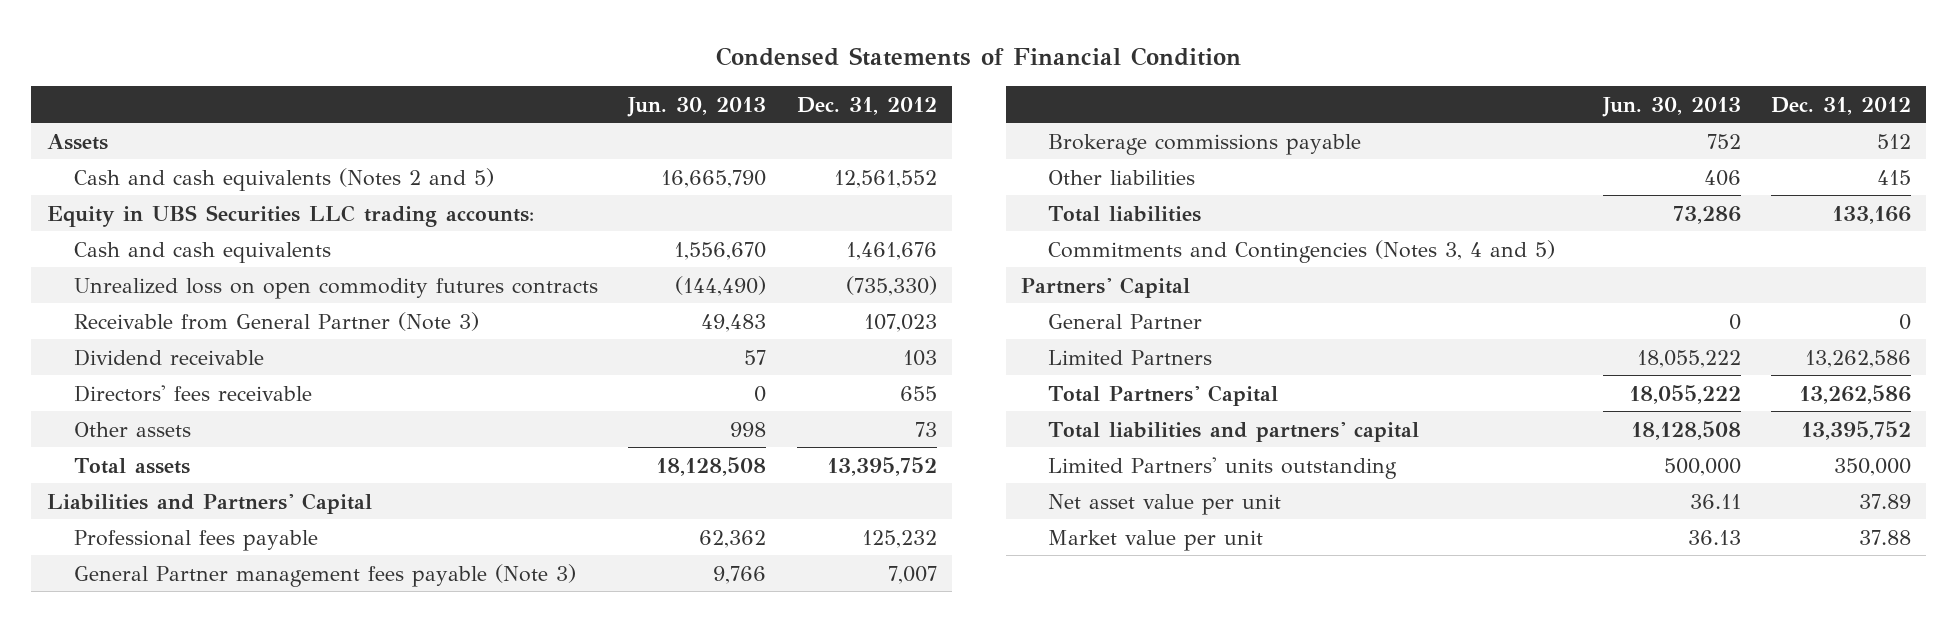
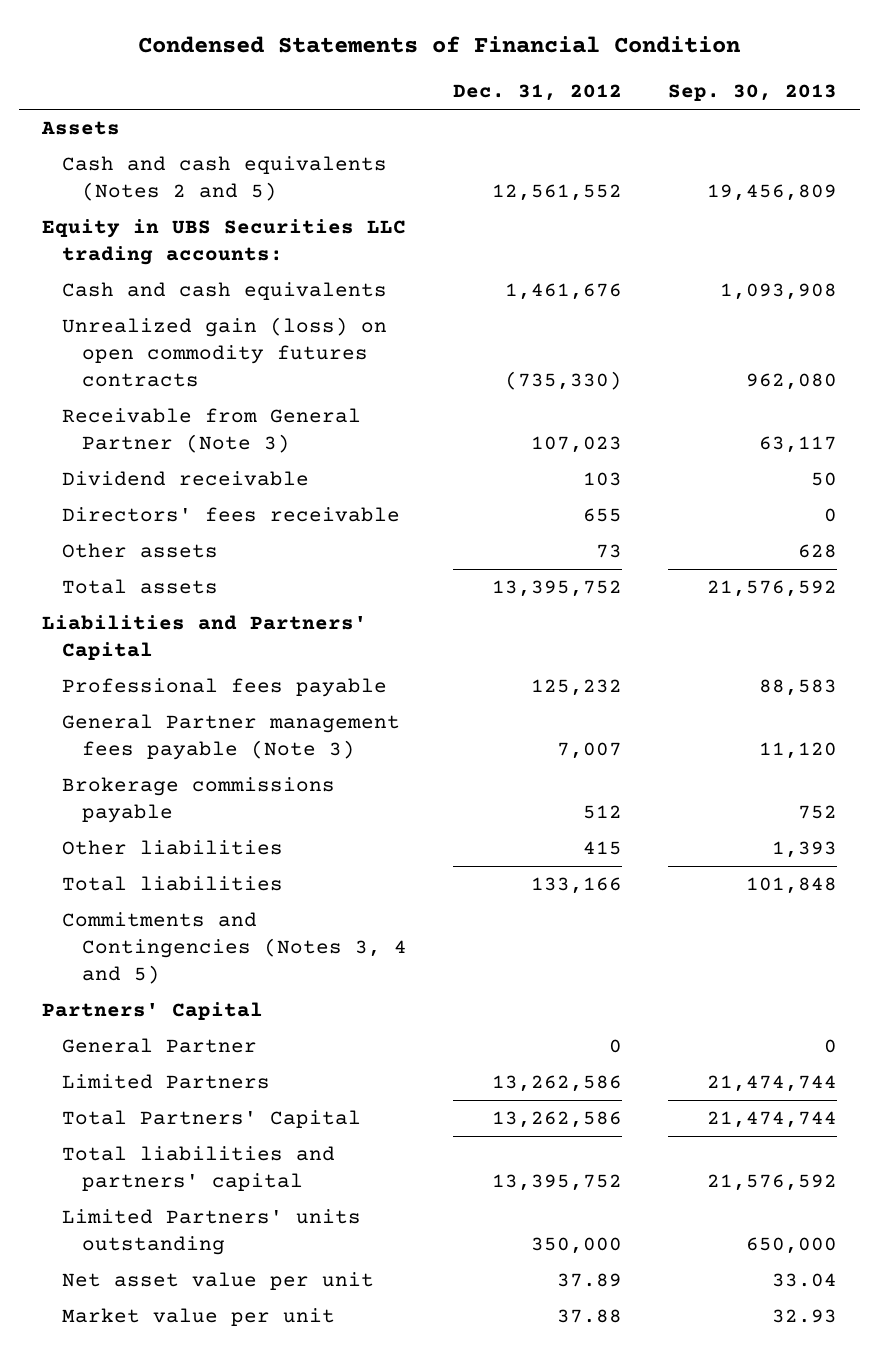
- | Jun. 30, 2013 | Dec. 31, 2012
+ | Dec. 31, 2012 | Sep. 30, 2013
- Unrealized loss on open commodity futures contracts | (144,490) | (735,330)
+ Unrealized gain (loss) on open commodity futures contracts | (735,330) | 962,080

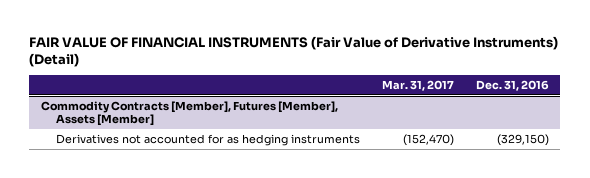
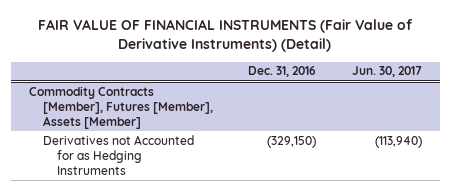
- | Mar. 31, 2017 | Dec. 31, 2016
+ | Dec. 31, 2016 | Jun. 30, 2017
@ Commodity Contracts [Member], Futures [Member], Assets [Member]
- Derivatives not accounted for as hedging instruments | (152,470) | (329,150)
+ Derivatives not Accounted for as Hedging Instruments | (329,150) | (113,940)

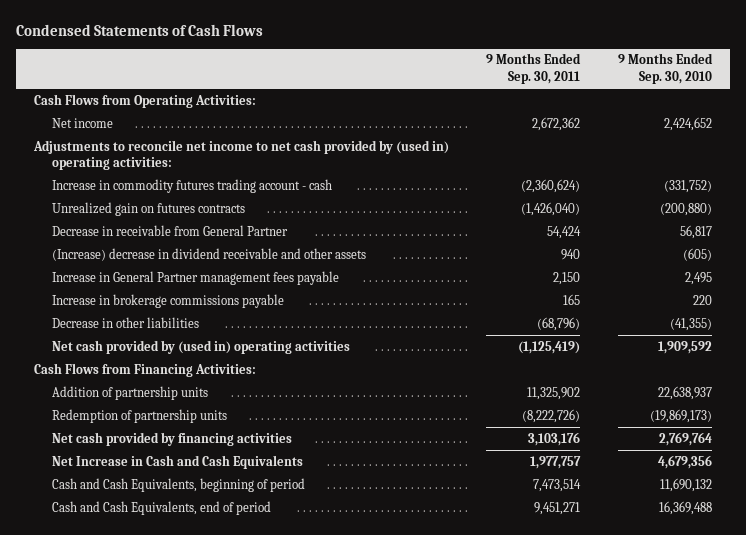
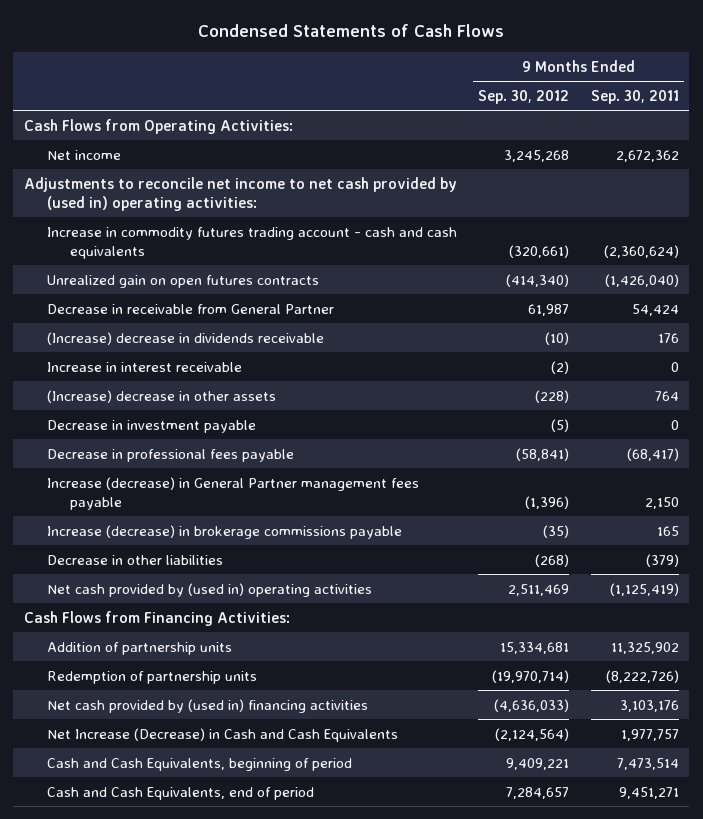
- | 9 Months Ended Sep. 30, 2011 | 9 Months Ended Sep. 30, 2010
+ | 9 Months Ended Sep. 30, 2012 | 9 Months Ended Sep. 30, 2011
- Increase in commodity futures trading account - cash | (2,360,624) | (331,752)
- Unrealized gain on futures contracts | (1,426,040) | (200,880)
+ Increase in commodity futures trading account - cash and cash equivalents | (320,661) | (2,360,624)
+ Unrealized gain on open futures contracts | (414,340) | (1,426,040)
- (Increase) decrease in dividend receivable and other assets | 940 | (605)
- Increase in General Partner management fees payable | 2,150 | 2,495
- Increase in brokerage commissions payable | 165 | 220
- Decrease in other liabilities | (68,796) | (41,355)
+ (Increase) decrease in dividends receivable | (10) | 176
+ Increase in interest receivable | (2) | 0
+ (Increase) decrease in other assets | (228) | 764
+ Decrease in investment payable | (5) | 0
+ Decrease in professional fees payable | (58,841) | (68,417)
+ Increase (decrease) in General Partner management fees payable | (1,396) | 2,150
+ Increase (decrease) in brokerage commissions payable | (35) | 165
+ Decrease in other liabilities | (268) | (379)
- Net cash provided by financing activities | 3,103,176 | 2,769,764
- Net Increase in Cash and Cash Equivalents | 1,977,757 | 4,679,356
+ Net cash provided by (used in) financing activities | (4,636,033) | 3,103,176
+ Net Increase (Decrease) in Cash and Cash Equivalents | (2,124,564) | 1,977,757

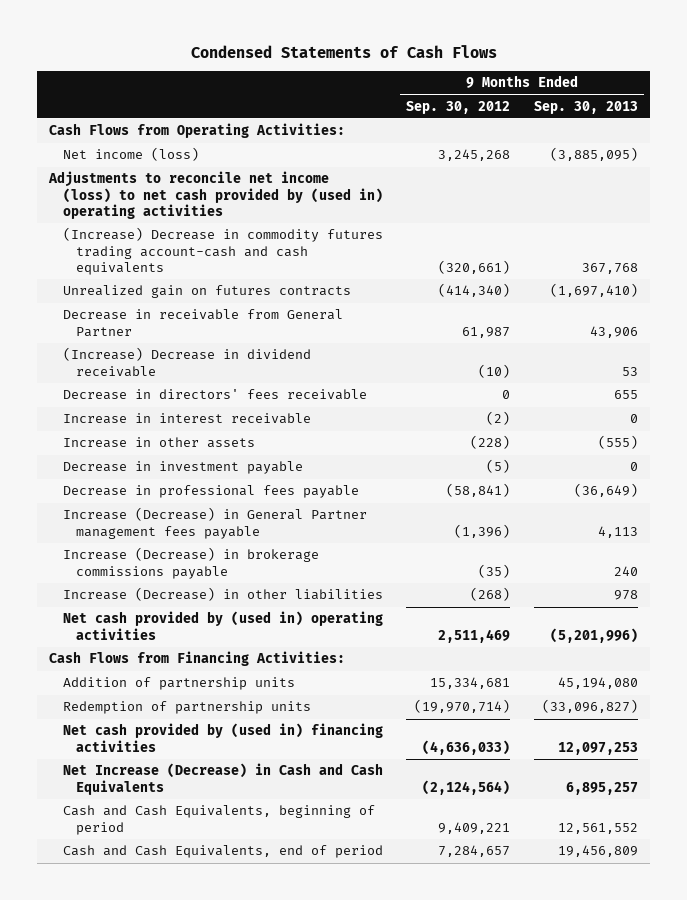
- | 9 Months Ended Sep. 30, 2012 | 9 Months Ended Sep. 30, 2011
+ | 9 Months Ended Sep. 30, 2012 | 9 Months Ended Sep. 30, 2013
- Net income | 3,245,268 | 2,672,362
- Adjustments to reconcile net income to net cash provided by (used in) operating activities:
- Increase in commodity futures trading account - cash and cash equivalents | (320,661) | (2,360,624)
- Unrealized gain on open futures contracts | (414,340) | (1,426,040)
+ Net income (loss) | 3,245,268 | (3,885,095)
+ Adjustments to reconcile net income (loss) to net cash provided by (used in) operating activities
+ (Increase) Decrease in commodity futures trading account-cash and cash equivalents | (320,661) | 367,768
+ Unrealized gain on futures contracts | (414,340) | (1,697,410)
- (Increase) decrease in dividends receivable | (10) | 176
+ (Increase) Decrease in dividend receivable | (10) | 53
+ Decrease in directors' fees receivable | 0 | 655
- (Increase) decrease in other assets | (228) | 764
+ Increase in other assets | (228) | (555)
- Increase (decrease) in General Partner management fees payable | (1,396) | 2,150
- Increase (decrease) in brokerage commissions payable | (35) | 165
- Decrease in other liabilities | (268) | (379)
+ Increase (Decrease) in General Partner management fees payable | (1,396) | 4,113
+ Increase (Decrease) in brokerage commissions payable | (35) | 240
+ Increase (Decrease) in other liabilities | (268) | 978

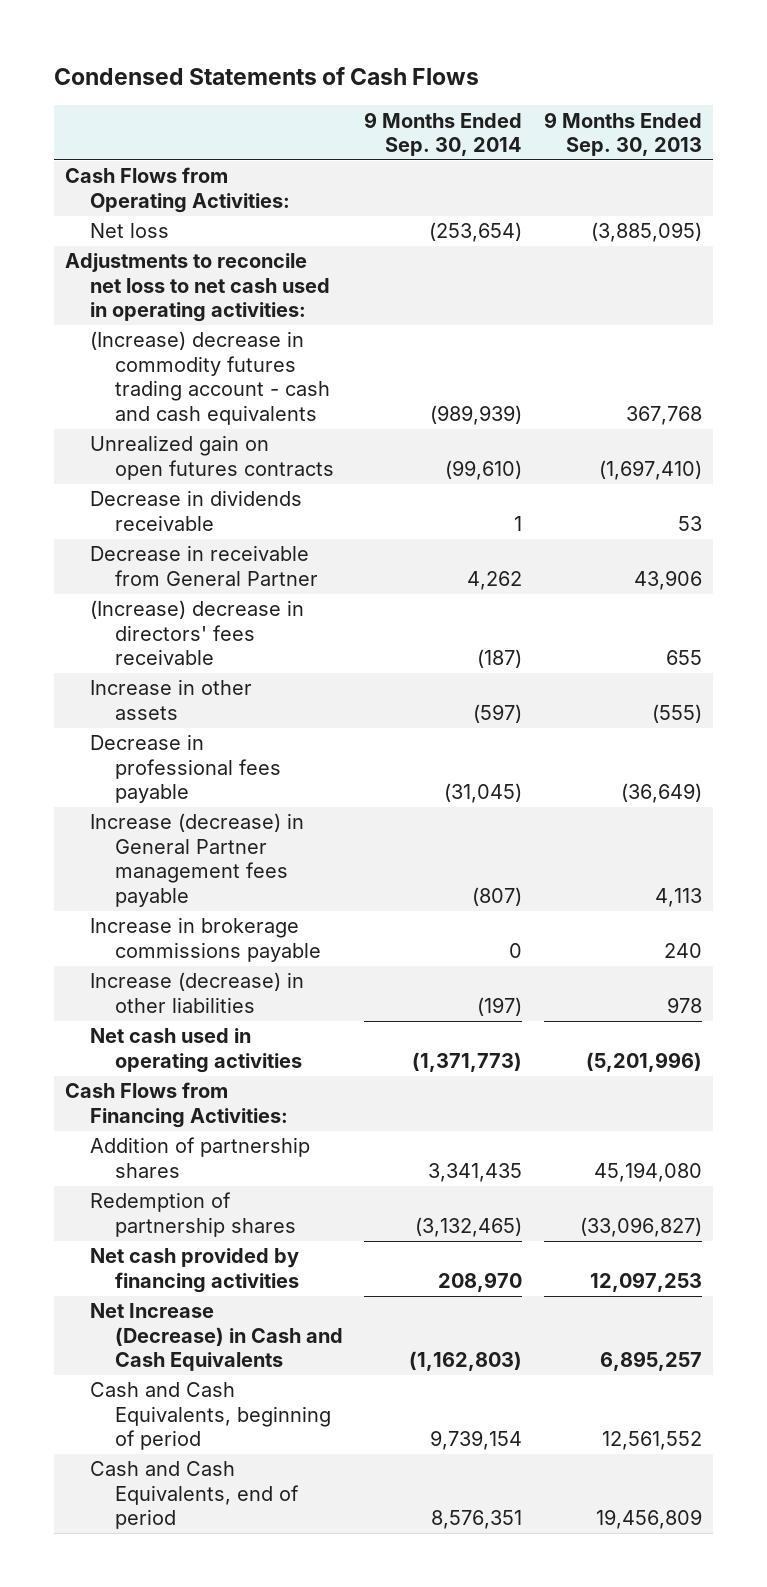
- | 9 Months Ended Sep. 30, 2012 | 9 Months Ended Sep. 30, 2013
+ | 9 Months Ended Sep. 30, 2014 | 9 Months Ended Sep. 30, 2013
- Net income (loss) | 3,245,268 | (3,885,095)
- Adjustments to reconcile net income (loss) to net cash provided by (used in) operating activities
- (Increase) Decrease in commodity futures trading account-cash and cash equivalents | (320,661) | 367,768
- Unrealized gain on futures contracts | (414,340) | (1,697,410)
+ Net loss | (253,654) | (3,885,095)
+ Adjustments to reconcile net loss to net cash used in operating activities:
+ (Increase) decrease in commodity futures trading account - cash and cash equivalents | (989,939) | 367,768
+ Unrealized gain on open futures contracts | (99,610) | (1,697,410)
+ Decrease in dividends receivable | 1 | 53
- (Increase) Decrease in dividend receivable | (10) | 53
- Decrease in directors' fees receivable | 0 | 655
- Increase in interest receivable | (2) | 0
+ (Increase) decrease in directors' fees receivable | (187) | 655
- Decrease in investment payable | (5) | 0
- Increase (Decrease) in General Partner management fees payable | (1,396) | 4,113
- Increase (Decrease) in brokerage commissions payable | (35) | 240
- Increase (Decrease) in other liabilities | (268) | 978
- Net cash provided by (used in) operating activities | 2,511,469 | (5,201,996)
+ Increase (decrease) in General Partner management fees payable | (807) | 4,113
+ Increase in brokerage commissions payable | 0 | 240
+ Increase (decrease) in other liabilities | (197) | 978
+ Net cash used in operating activities | (1,371,773) | (5,201,996)
- Addition of partnership units | 15,334,681 | 45,194,080
- Redemption of partnership units | (19,970,714) | (33,096,827)
- Net cash provided by (used in) financing activities | (4,636,033) | 12,097,253
+ Addition of partnership shares | 3,341,435 | 45,194,080
+ Redemption of partnership shares | (3,132,465) | (33,096,827)
+ Net cash provided by financing activities | 208,970 | 12,097,253

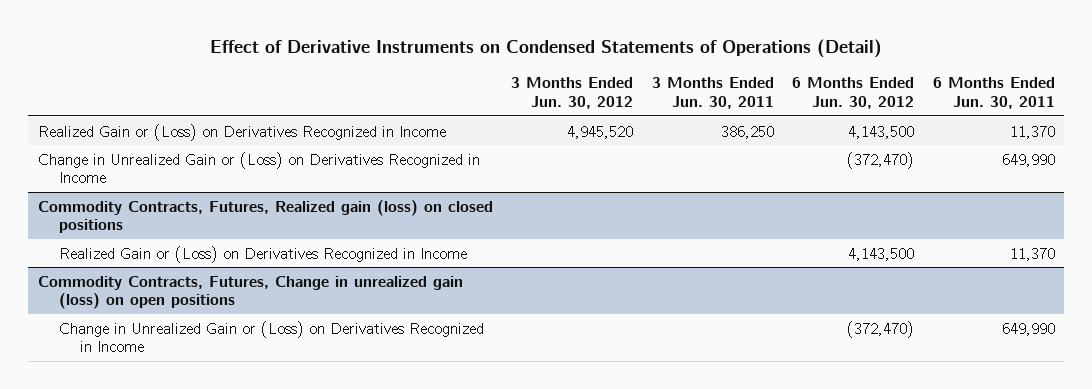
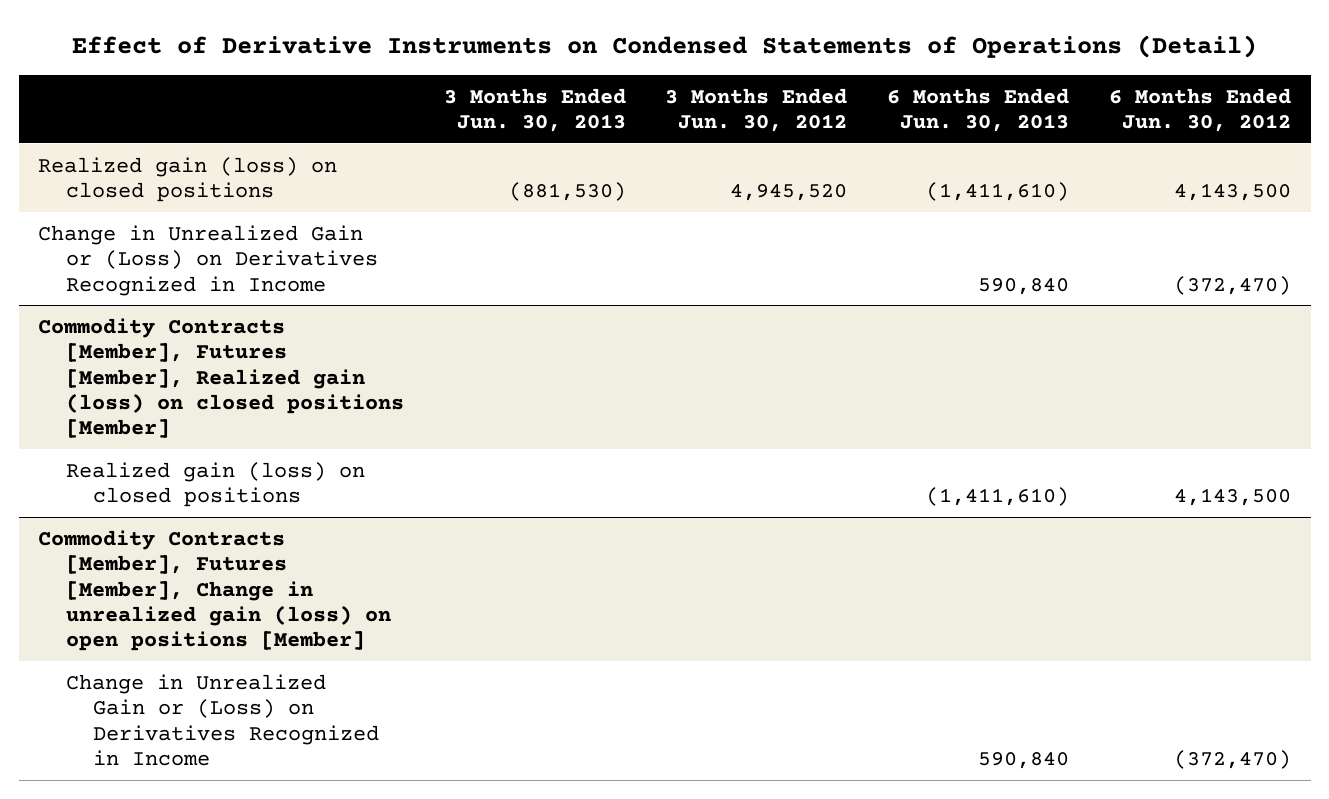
- | 3 Months Ended Jun. 30, 2012 | 3 Months Ended Jun. 30, 2011 | 6 Months Ended Jun. 30, 2012 | 6 Months Ended Jun. 30, 2011
+ | 3 Months Ended Jun. 30, 2013 | 3 Months Ended Jun. 30, 2012 | 6 Months Ended Jun. 30, 2013 | 6 Months Ended Jun. 30, 2012
- Realized Gain or (Loss) on Derivatives Recognized in Income | 4,945,520 | 386,250 | 4,143,500 | 11,370
+ Realized gain (loss) on closed positions | (881,530) | 4,945,520 | (1,411,610) | 4,143,500
- Commodity Contracts, Futures, Realized gain (loss) on closed positions
- Realized Gain or (Loss) on Derivatives Recognized in Income | | | 4,143,500 | 11,370
- Commodity Contracts, Futures, Change in unrealized gain (loss) on open positions
+ Commodity Contracts [Member], Futures [Member], Realized gain (loss) on closed positions [Member]
+ Realized gain (loss) on closed positions | | | (1,411,610) | 4,143,500
+ Commodity Contracts [Member], Futures [Member], Change in unrealized gain (loss) on open positions [Member]

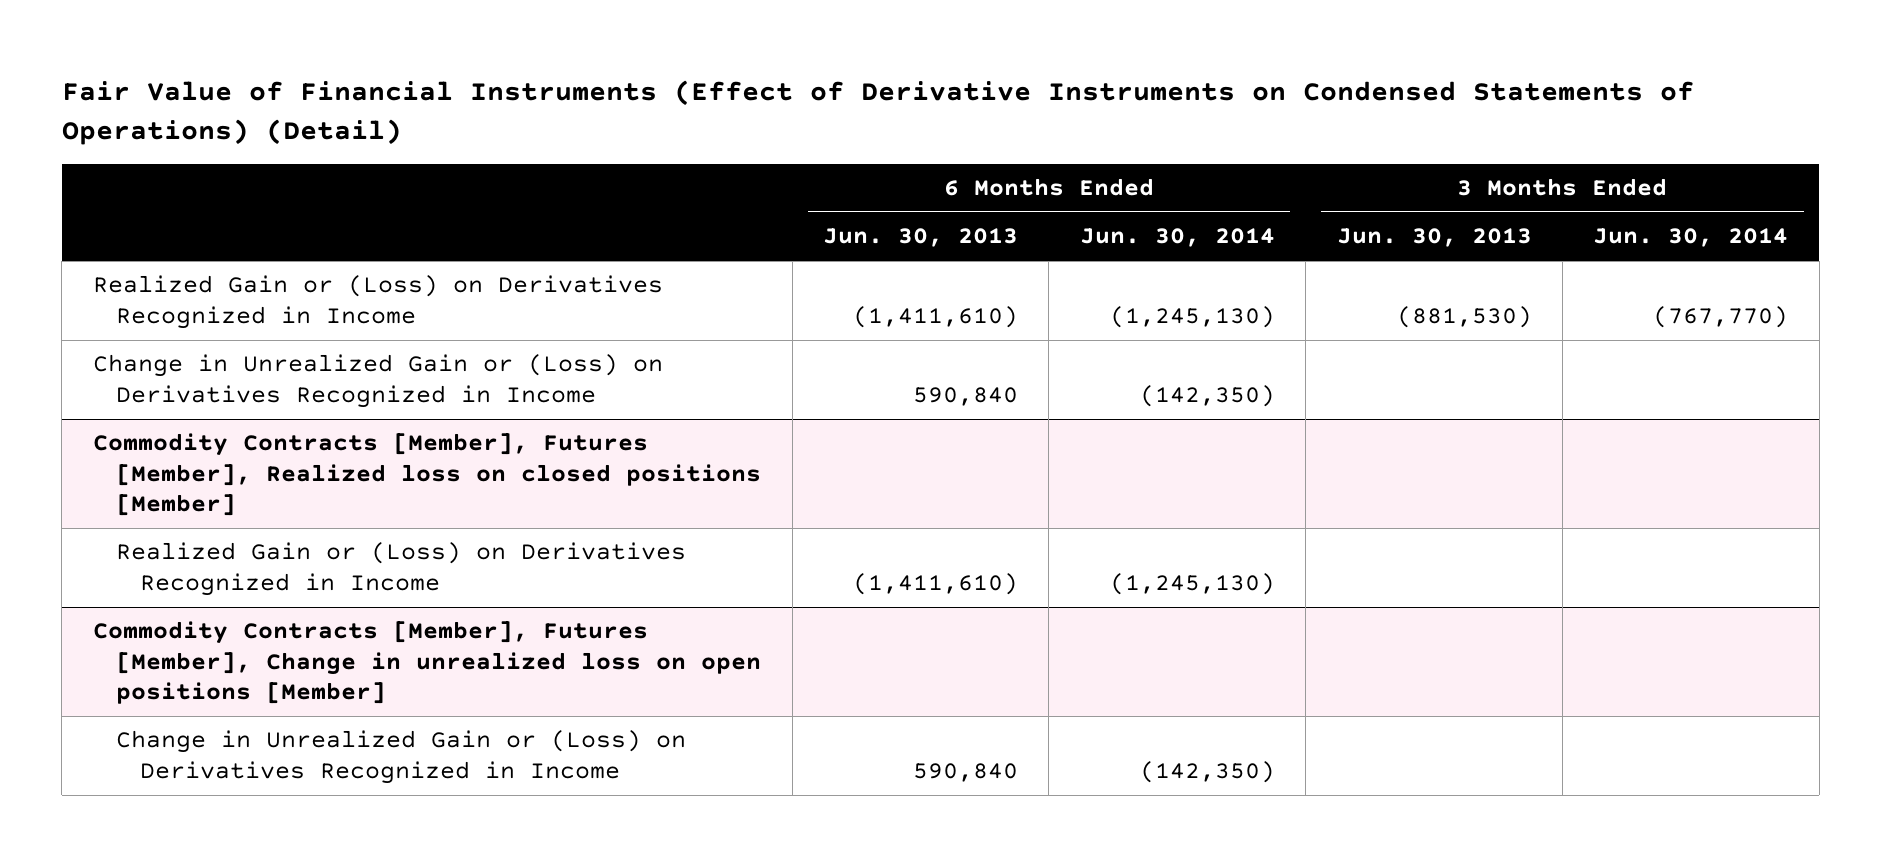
- Effect of Derivative Instruments on Condensed Statements of Operations (Detail)
+ Fair Value of Financial Instruments (Effect of Derivative Instruments on Condensed Statements of Operations) (Detail)
- | 3 Months Ended Jun. 30, 2013 | 3 Months Ended Jun. 30, 2012 | 6 Months Ended Jun. 30, 2013 | 6 Months Ended Jun. 30, 2012
+ | 6 Months Ended Jun. 30, 2013 | 6 Months Ended Jun. 30, 2014 | 3 Months Ended Jun. 30, 2013 | 3 Months Ended Jun. 30, 2014
- Realized gain (loss) on closed positions | (881,530) | 4,945,520 | (1,411,610) | 4,143,500
+ Realized Gain or (Loss) on Derivatives Recognized in Income | (1,411,610) | (1,245,130) | (881,530) | (767,770)
- Commodity Contracts [Member], Futures [Member], Realized gain (loss) on closed positions [Member]
- Realized gain (loss) on closed positions | | | (1,411,610) | 4,143,500
- Commodity Contracts [Member], Futures [Member], Change in unrealized gain (loss) on open positions [Member]
+ Commodity Contracts [Member], Futures [Member], Realized loss on closed positions [Member]
+ Realized Gain or (Loss) on Derivatives Recognized in Income | (1,411,610) | (1,245,130) | |
+ Commodity Contracts [Member], Futures [Member], Change in unrealized loss on open positions [Member]

